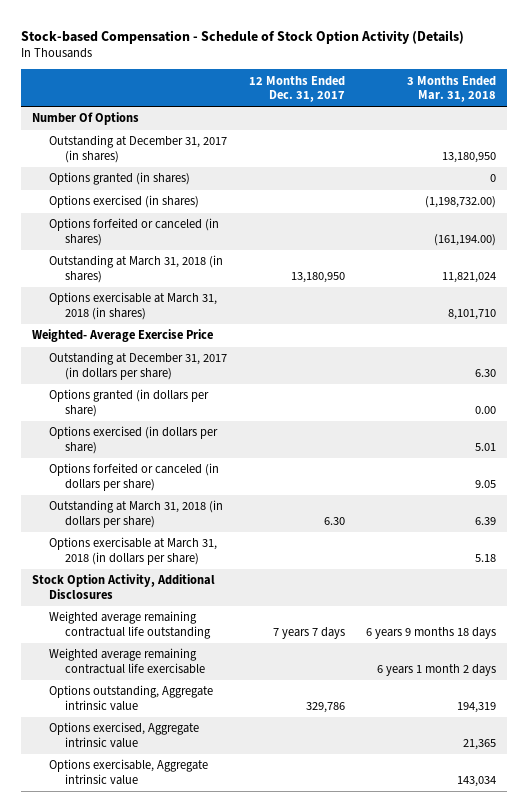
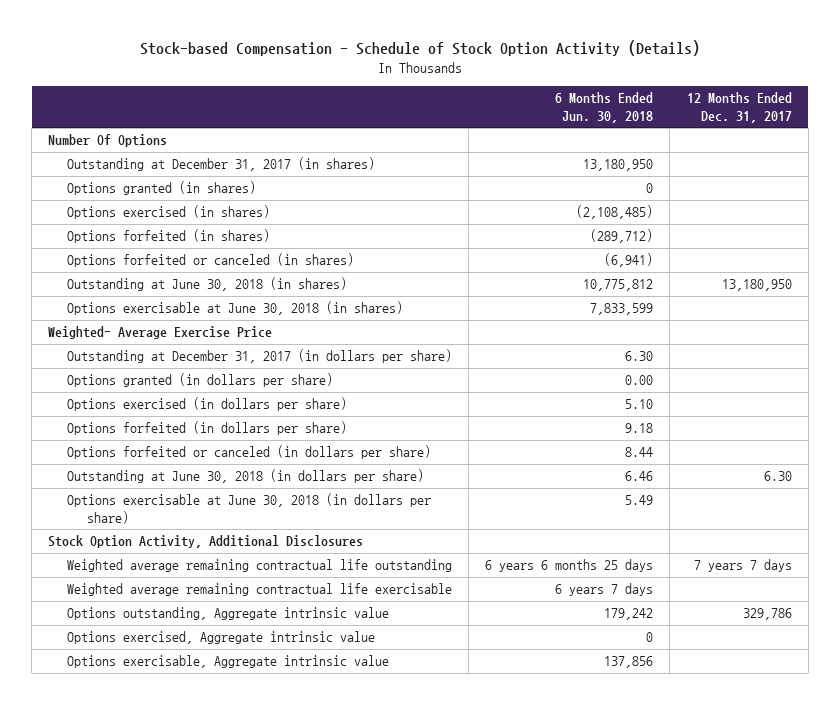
- | 12 Months Ended Dec. 31, 2017 | 3 Months Ended Mar. 31, 2018
+ | 6 Months Ended Jun. 30, 2018 | 12 Months Ended Dec. 31, 2017
+ Options forfeited (in shares) | (289,712) |
- Outstanding at March 31, 2018 (in shares) | 13,180,950 | 11,821,024
- Options exercisable at March 31, 2018 (in shares) | | 8,101,710
+ Outstanding at June 30, 2018 (in shares) | 10,775,812 | 13,180,950
+ Options exercisable at June 30, 2018 (in shares) | 7,833,599 |
+ Options forfeited (in dollars per share) | 9.18 |
- Outstanding at March 31, 2018 (in dollars per share) | 6.30 | 6.39
- Options exercisable at March 31, 2018 (in dollars per share) | | 5.18
+ Outstanding at June 30, 2018 (in dollars per share) | 6.46 | 6.30
+ Options exercisable at June 30, 2018 (in dollars per share) | 5.49 |

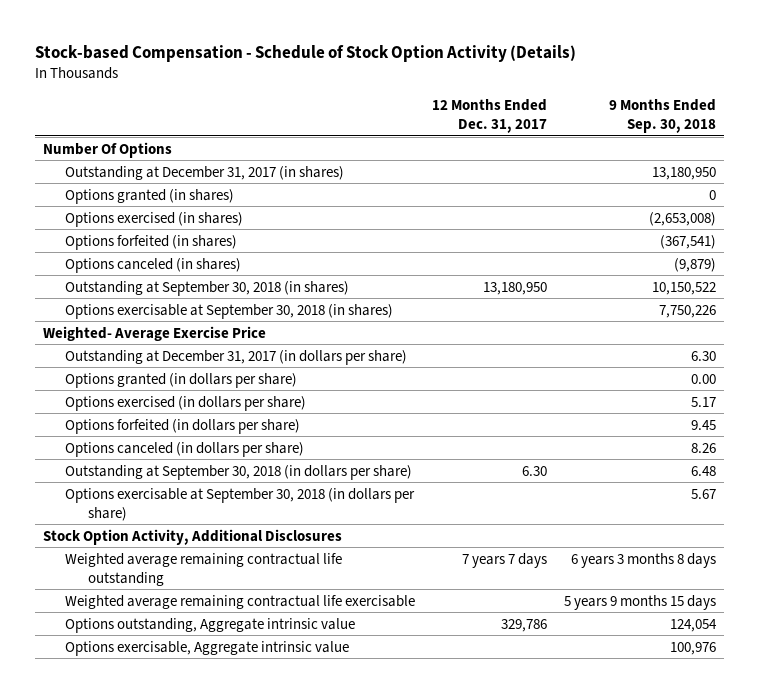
- | 6 Months Ended Jun. 30, 2018 | 12 Months Ended Dec. 31, 2017
+ | 12 Months Ended Dec. 31, 2017 | 9 Months Ended Sep. 30, 2018
- Options forfeited or canceled (in shares) | (6,941) |
- Outstanding at June 30, 2018 (in shares) | 10,775,812 | 13,180,950
- Options exercisable at June 30, 2018 (in shares) | 7,833,599 |
+ Options canceled (in shares) | | (9,879)
+ Outstanding at September 30, 2018 (in shares) | 13,180,950 | 10,150,522
+ Options exercisable at September 30, 2018 (in shares) | | 7,750,226
- Options forfeited or canceled (in dollars per share) | 8.44 |
- Outstanding at June 30, 2018 (in dollars per share) | 6.46 | 6.30
- Options exercisable at June 30, 2018 (in dollars per share) | 5.49 |
+ Options canceled (in dollars per share) | | 8.26
+ Outstanding at September 30, 2018 (in dollars per share) | 6.30 | 6.48
+ Options exercisable at September 30, 2018 (in dollars per share) | | 5.67
- Options exercised, Aggregate intrinsic value | 0 |

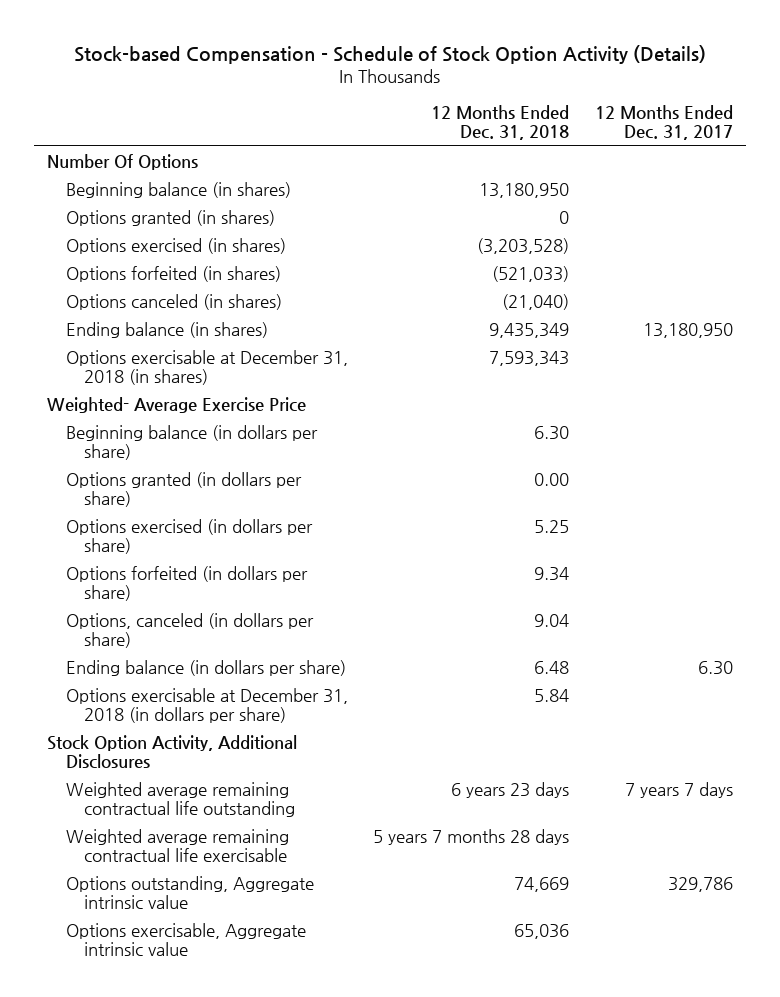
- | 12 Months Ended Dec. 31, 2017 | 9 Months Ended Sep. 30, 2018
+ | 12 Months Ended Dec. 31, 2018 | 12 Months Ended Dec. 31, 2017
- Outstanding at December 31, 2017 (in shares) | | 13,180,950
+ Beginning balance (in shares) | 13,180,950 |
- Outstanding at September 30, 2018 (in shares) | 13,180,950 | 10,150,522
- Options exercisable at September 30, 2018 (in shares) | | 7,750,226
+ Ending balance (in shares) | 9,435,349 | 13,180,950
+ Options exercisable at December 31, 2018 (in shares) | 7,593,343 |
- Outstanding at December 31, 2017 (in dollars per share) | | 6.30
+ Beginning balance (in dollars per share) | 6.30 |
- Options canceled (in dollars per share) | | 8.26
- Outstanding at September 30, 2018 (in dollars per share) | 6.30 | 6.48
- Options exercisable at September 30, 2018 (in dollars per share) | | 5.67
+ Options, canceled (in dollars per share) | 9.04 |
+ Ending balance (in dollars per share) | 6.48 | 6.30
+ Options exercisable at December 31, 2018 (in dollars per share) | 5.84 |

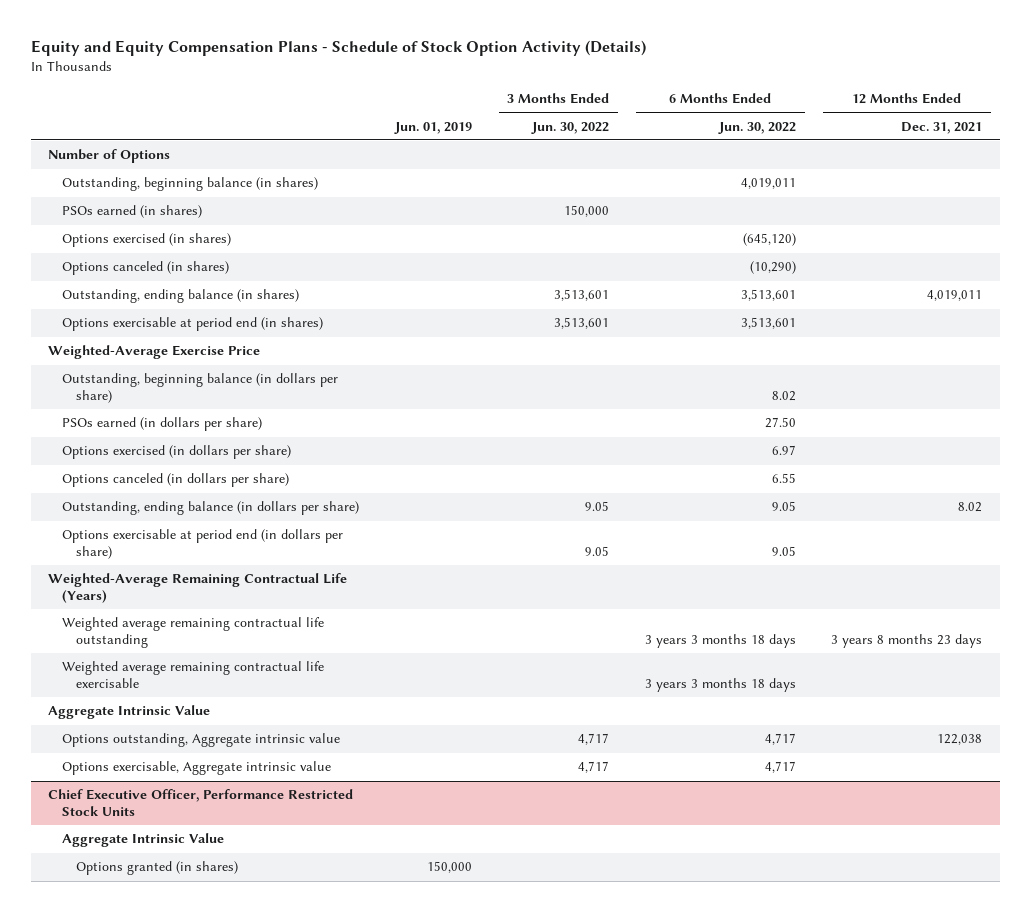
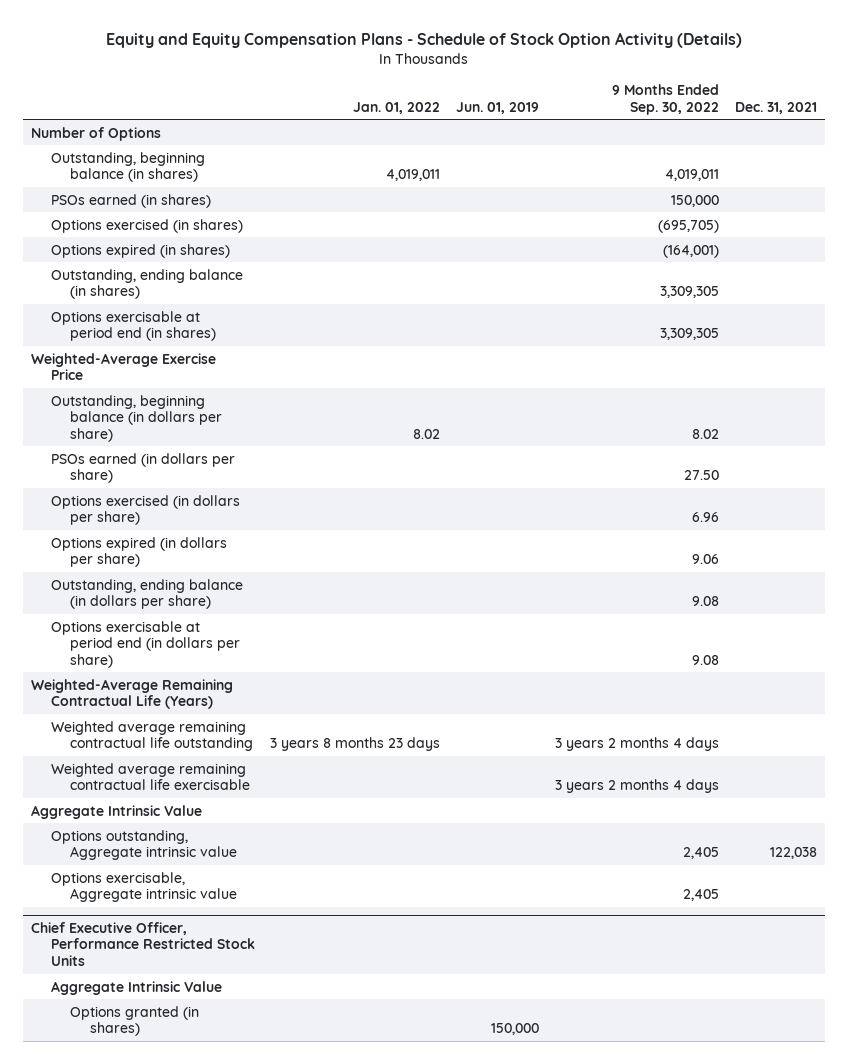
- | Jun. 01, 2019 | 3 Months Ended Jun. 30, 2022 | 6 Months Ended Jun. 30, 2022 | 12 Months Ended Dec. 31, 2021
+ | Jan. 01, 2022 | Jun. 01, 2019 | 9 Months Ended Sep. 30, 2022 | Dec. 31, 2021
- Options canceled (in shares) | | | (10,290) |
+ Options expired (in shares) | | | (164,001) |
- Options canceled (in dollars per share) | | | 6.55 |
+ Options expired (in dollars per share) | | | 9.06 |

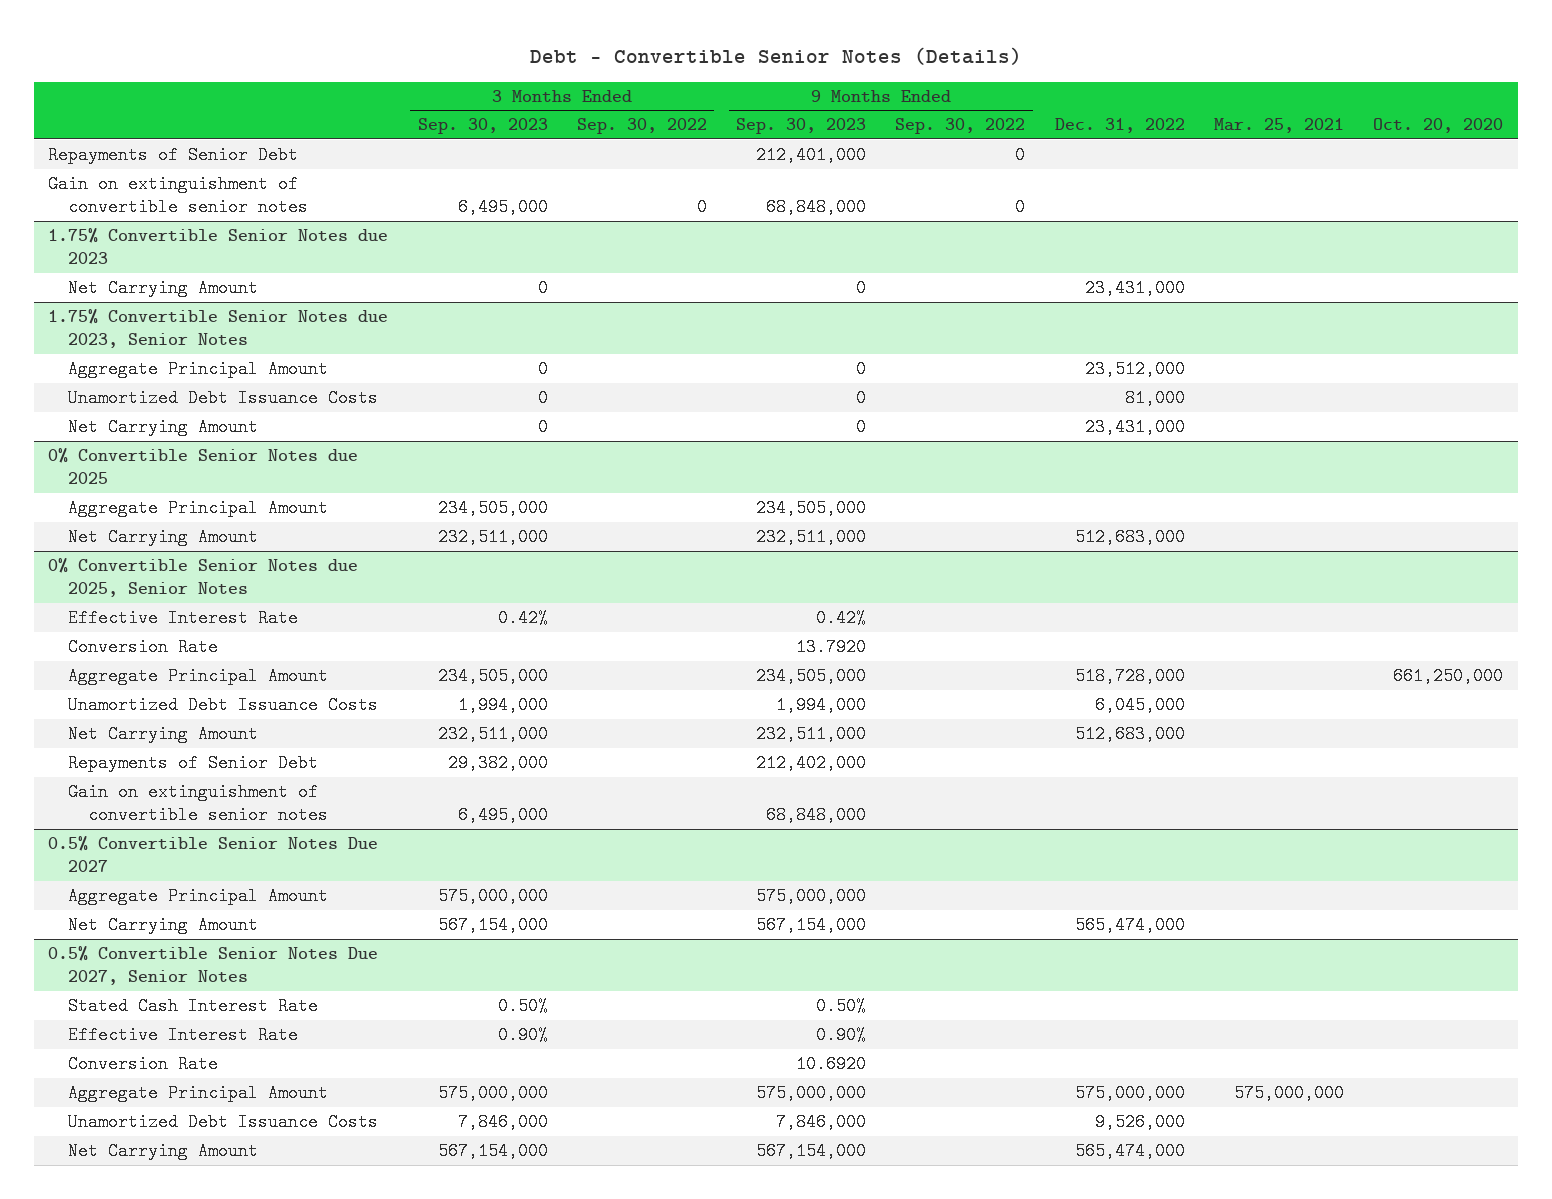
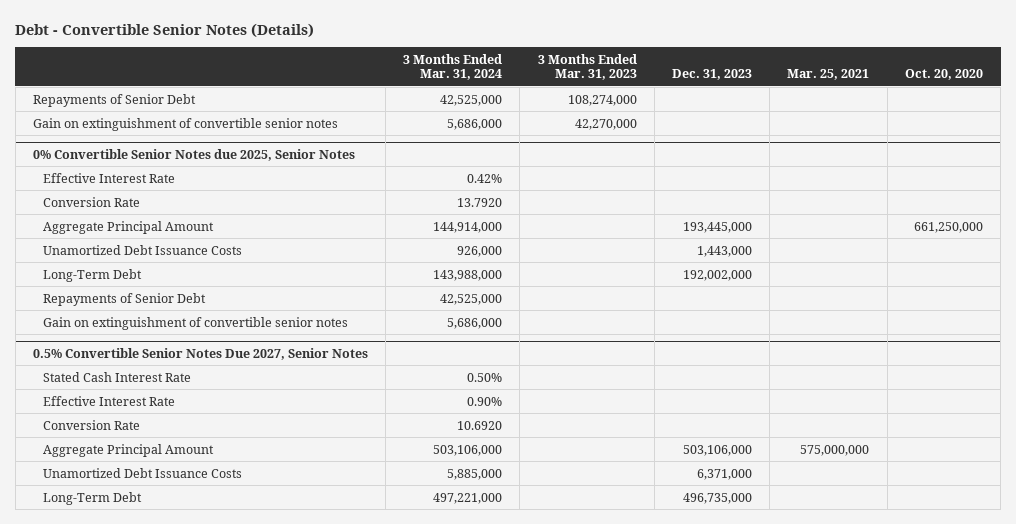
- | 3 Months Ended Sep. 30, 2023 | 3 Months Ended Sep. 30, 2022 | 9 Months Ended Sep. 30, 2023 | 9 Months Ended Sep. 30, 2022 | Dec. 31, 2022 | Mar. 25, 2021 | Oct. 20, 2020
+ | 3 Months Ended Mar. 31, 2024 | 3 Months Ended Mar. 31, 2023 | Dec. 31, 2023 | Mar. 25, 2021 | Oct. 20, 2020
- 1.75% Convertible Senior Notes due 2023
- Net Carrying Amount | 0 | | 0 | | 23,431,000 | |
- 1.75% Convertible Senior Notes due 2023, Senior Notes
- Aggregate Principal Amount | 0 | | 0 | | 23,512,000 | |
- Unamortized Debt Issuance Costs | 0 | | 0 | | 81,000 | |
- Net Carrying Amount | 0 | | 0 | | 23,431,000 | |
- 0% Convertible Senior Notes due 2025
- Aggregate Principal Amount | 234,505,000 | | 234,505,000 | | | |
- Net Carrying Amount | 232,511,000 | | 232,511,000 | | 512,683,000 | |
@ 0% Convertible Senior Notes due 2025, Senior Notes
- Net Carrying Amount | 232,511,000 | | 232,511,000 | | 512,683,000 | |
+ Long-Term Debt | 143,988,000 | | 192,002,000 | |
- 0.5% Convertible Senior Notes Due 2027
- Aggregate Principal Amount | 575,000,000 | | 575,000,000 | | | |
- Net Carrying Amount | 567,154,000 | | 567,154,000 | | 565,474,000 | |
@ 0.5% Convertible Senior Notes Due 2027, Senior Notes
- Net Carrying Amount | 567,154,000 | | 567,154,000 | | 565,474,000 | |
+ Long-Term Debt | 497,221,000 | | 496,735,000 | |

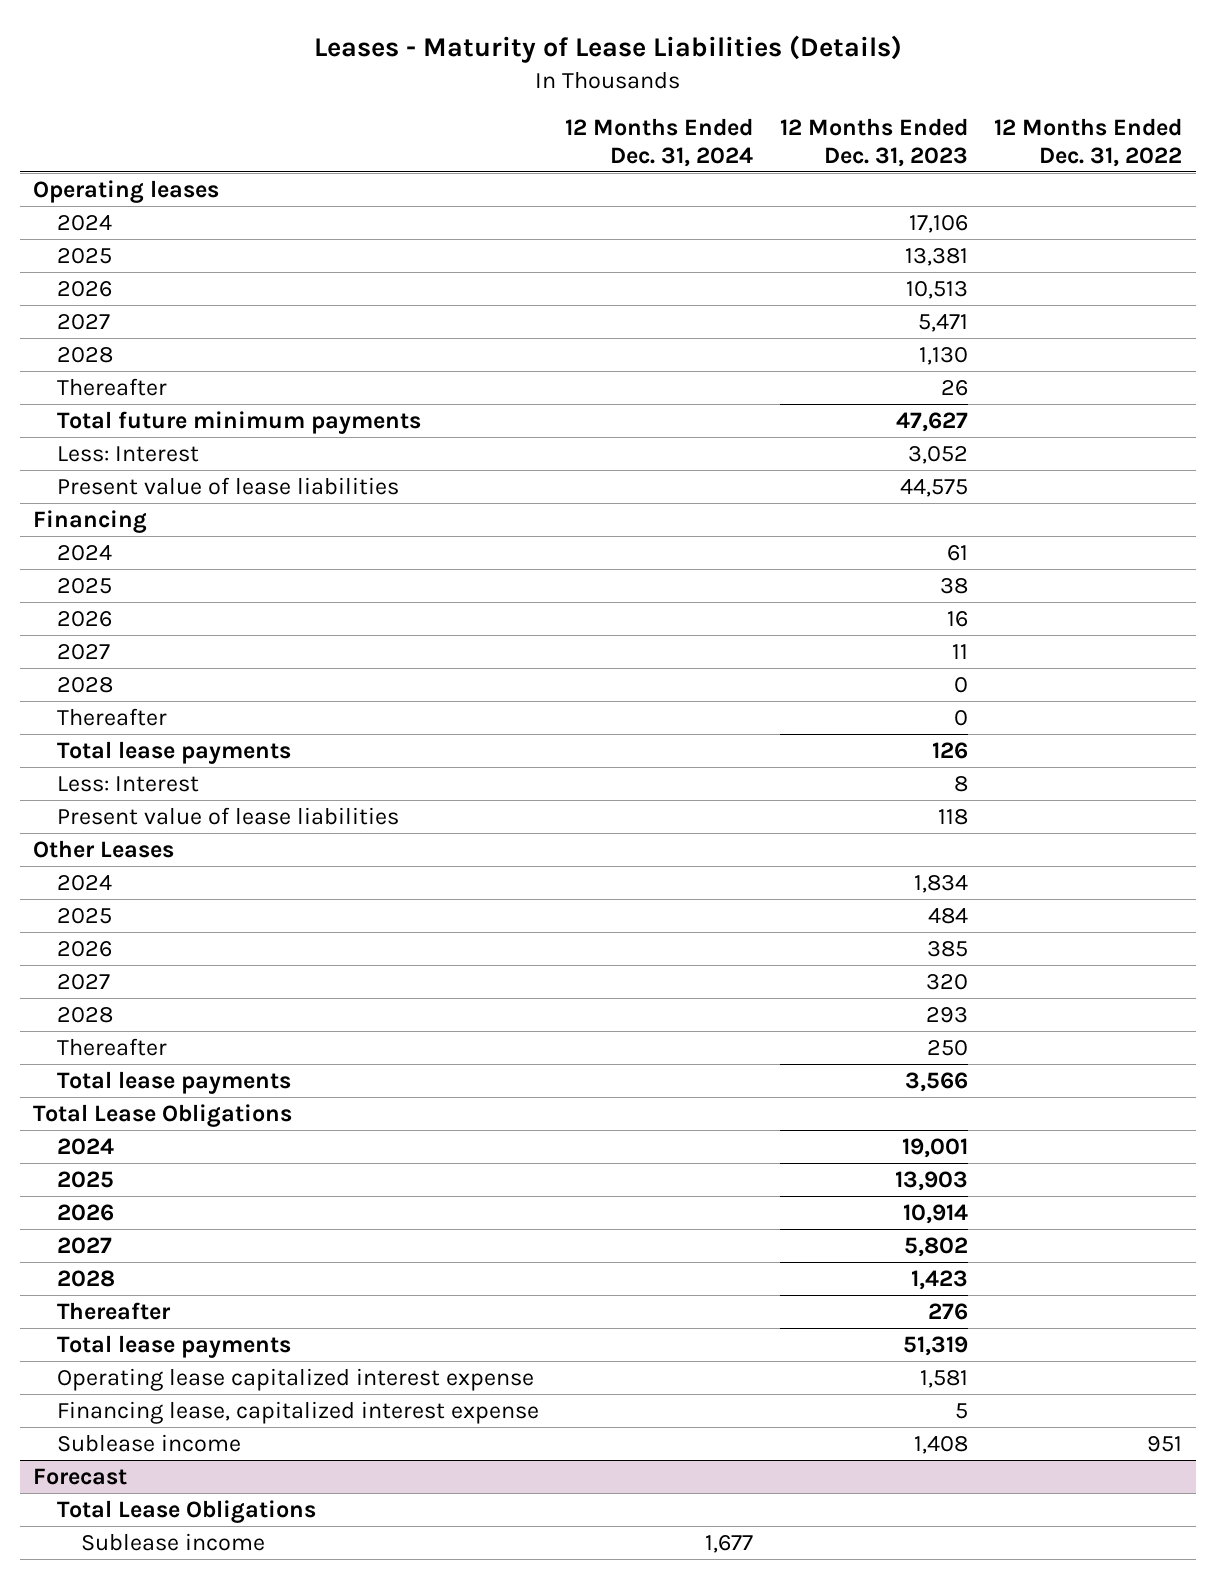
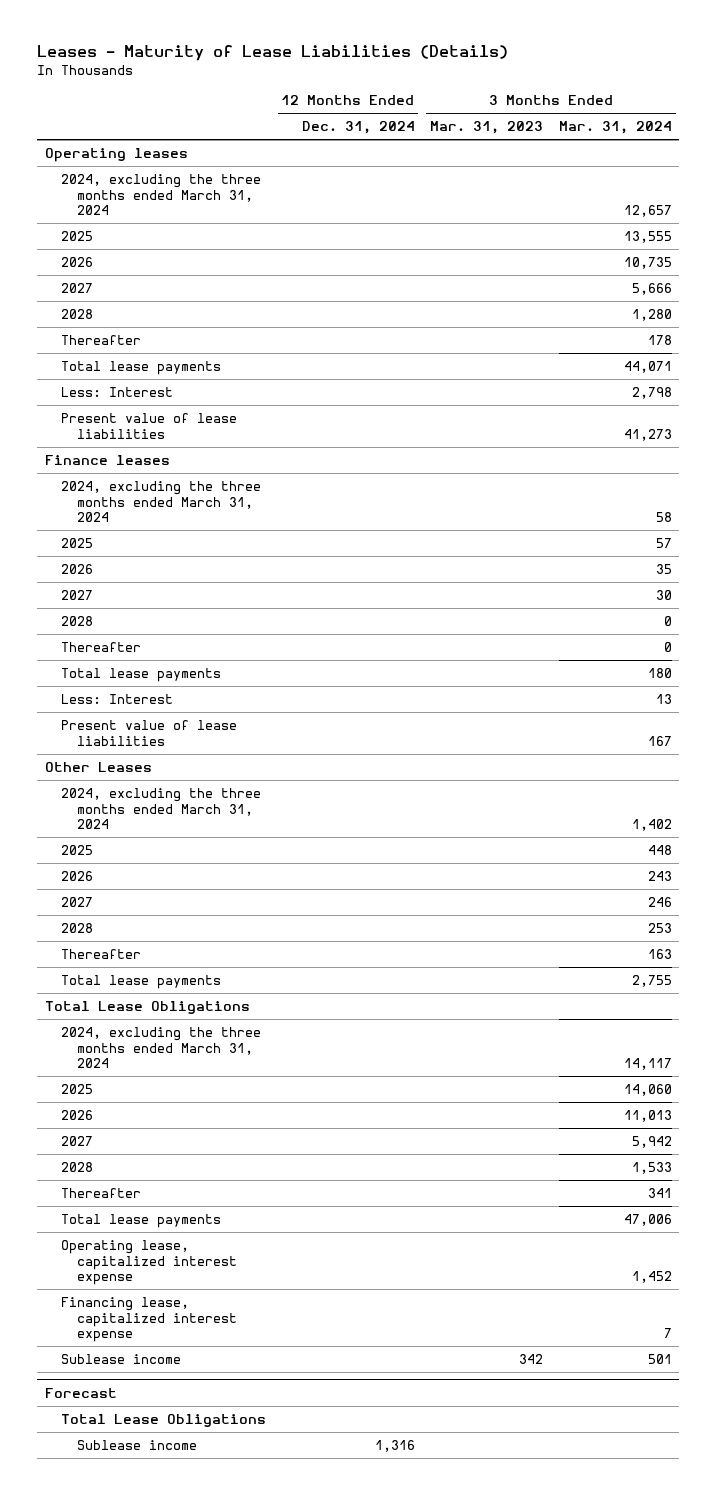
- | 12 Months Ended Dec. 31, 2024 | 12 Months Ended Dec. 31, 2023 | 12 Months Ended Dec. 31, 2022
+ | 12 Months Ended Dec. 31, 2024 | 3 Months Ended Mar. 31, 2023 | 3 Months Ended Mar. 31, 2024
- 2024 | | 17,106 |
+ 2024, excluding the three months ended March 31, 2024 | | | 12,657
- Total future minimum payments | | 47,627 |
+ Total lease payments | | | 44,071
- Financing
- 2024 | | 61 |
+ Finance leases
+ 2024, excluding the three months ended March 31, 2024 | | | 58
- 2024 | | 1,834 |
+ 2024, excluding the three months ended March 31, 2024 | | | 1,402
- 2024 | | 19,001 |
+ 2024, excluding the three months ended March 31, 2024 | | | 14,117
- Operating lease capitalized interest expense | | 1,581 |
+ Operating lease, capitalized interest expense | | | 1,452
@ Forecast
- Sublease income | 1,677 | |
+ Sublease income | 1,316 | |

